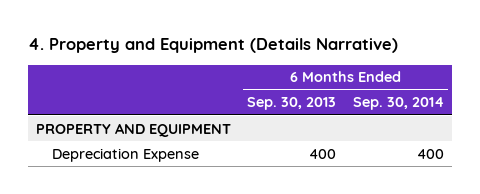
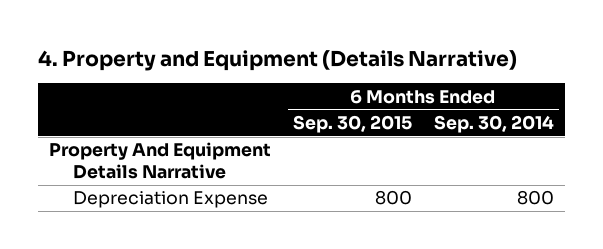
- | 6 Months Ended Sep. 30, 2013 | 6 Months Ended Sep. 30, 2014
+ | 6 Months Ended Sep. 30, 2015 | 6 Months Ended Sep. 30, 2014
- PROPERTY AND EQUIPMENT
- Depreciation Expense | 400 | 400
+ Property And Equipment Details Narrative
+ Depreciation Expense | 800 | 800

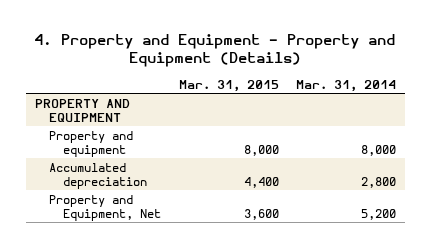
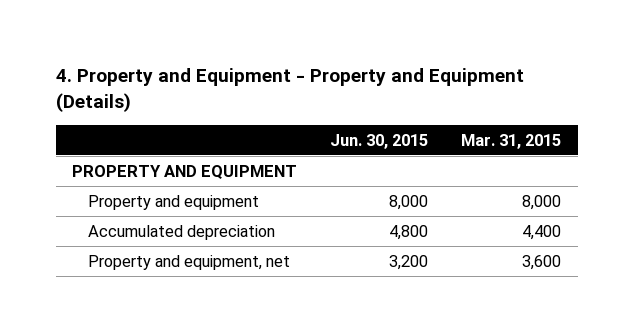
- | Mar. 31, 2015 | Mar. 31, 2014
+ | Jun. 30, 2015 | Mar. 31, 2015
- Property and Equipment, Net | 3,600 | 5,200
+ Property and equipment, net | 3,200 | 3,600

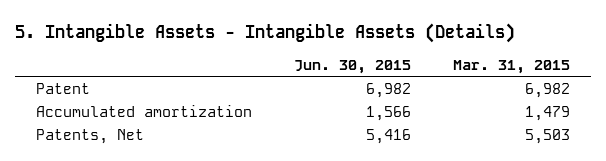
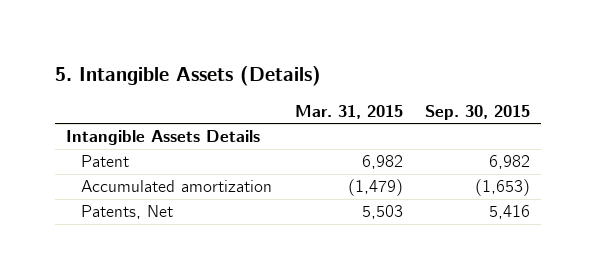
- 5. Intangible Assets - Intangible Assets (Details)
+ 5. Intangible Assets (Details)
- | Jun. 30, 2015 | Mar. 31, 2015
+ | Mar. 31, 2015 | Sep. 30, 2015
+ Intangible Assets Details
- Accumulated amortization | 1,566 | 1,479
+ Accumulated amortization | (1,479) | (1,653)

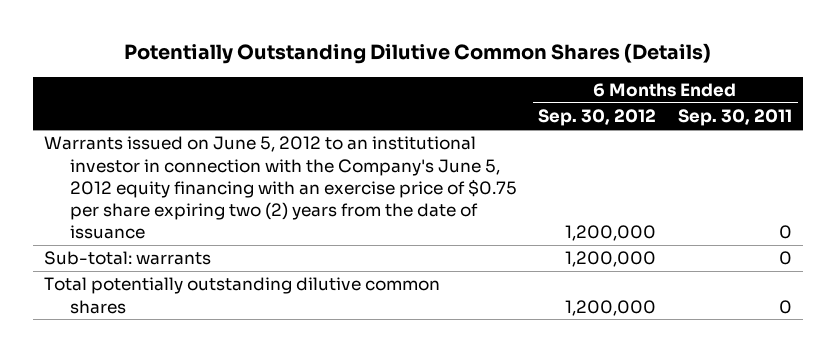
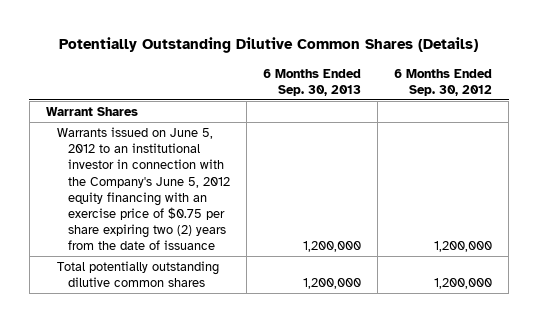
- | 6 Months Ended Sep. 30, 2012 | 6 Months Ended Sep. 30, 2011
+ | 6 Months Ended Sep. 30, 2013 | 6 Months Ended Sep. 30, 2012
+ Warrant Shares
- Sub-total: warrants | 1,200,000 | 0

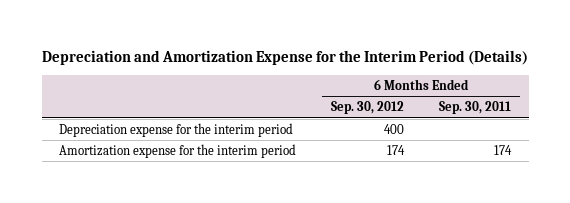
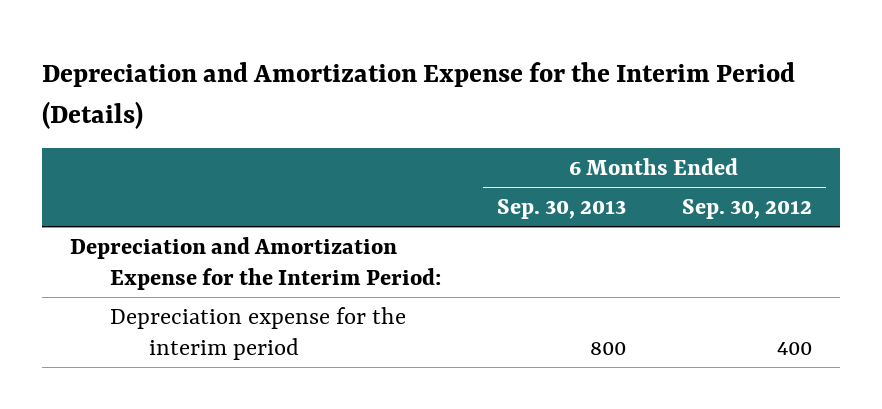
- | 6 Months Ended Sep. 30, 2012 | 6 Months Ended Sep. 30, 2011
+ | 6 Months Ended Sep. 30, 2013 | 6 Months Ended Sep. 30, 2012
+ Depreciation and Amortization Expense for the Interim Period:
- Amortization expense for the interim period | 174 | 174

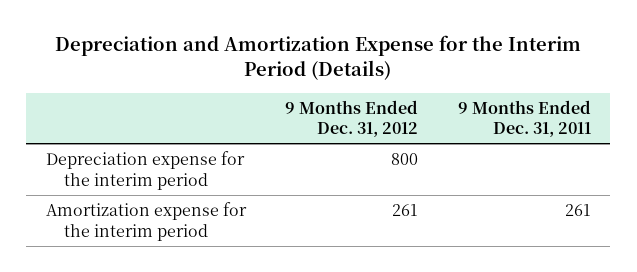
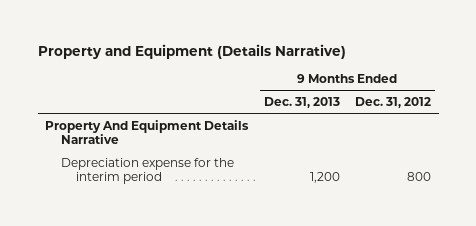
- Depreciation and Amortization Expense for the Interim Period (Details)
+ Property and Equipment (Details Narrative)
- | 9 Months Ended Dec. 31, 2012 | 9 Months Ended Dec. 31, 2011
+ | 9 Months Ended Dec. 31, 2013 | 9 Months Ended Dec. 31, 2012
+ Property And Equipment Details Narrative
- Amortization expense for the interim period | 261 | 261

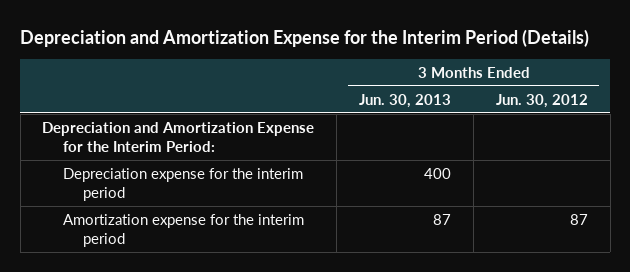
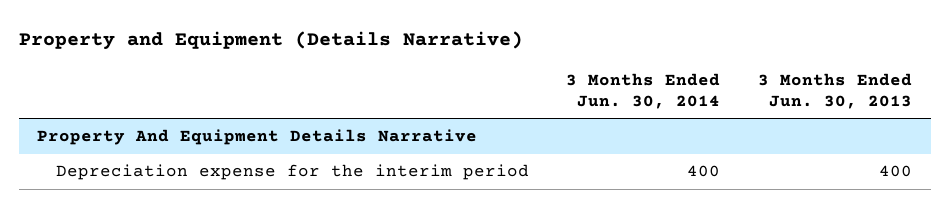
- Depreciation and Amortization Expense for the Interim Period (Details)
+ Property and Equipment (Details Narrative)
- | 3 Months Ended Jun. 30, 2013 | 3 Months Ended Jun. 30, 2012
+ | 3 Months Ended Jun. 30, 2014 | 3 Months Ended Jun. 30, 2013
- Depreciation and Amortization Expense for the Interim Period:
+ Property And Equipment Details Narrative
- Amortization expense for the interim period | 87 | 87

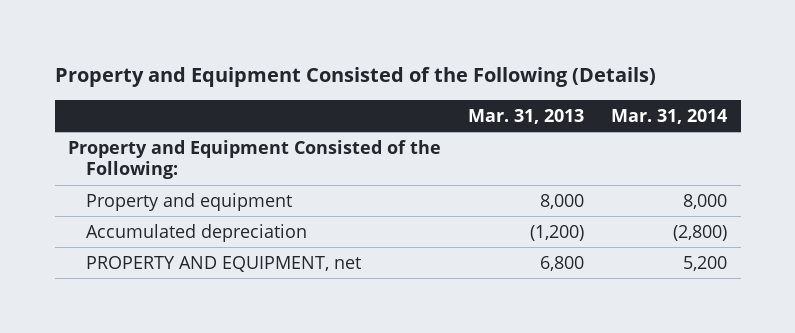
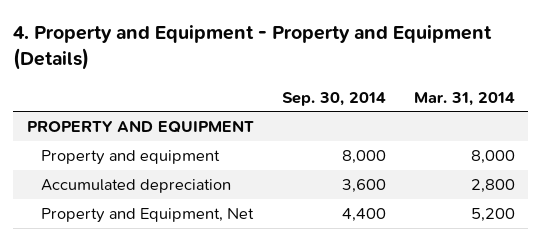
- Property and Equipment Consisted of the Following (Details)
+ 4. Property and Equipment - Property and Equipment (Details)
- | Mar. 31, 2013 | Mar. 31, 2014
+ | Sep. 30, 2014 | Mar. 31, 2014
- Property and Equipment Consisted of the Following:
+ PROPERTY AND EQUIPMENT
- Accumulated depreciation | (1,200) | (2,800)
- PROPERTY AND EQUIPMENT, net | 6,800 | 5,200
+ Accumulated depreciation | 3,600 | 2,800
+ Property and Equipment, Net | 4,400 | 5,200

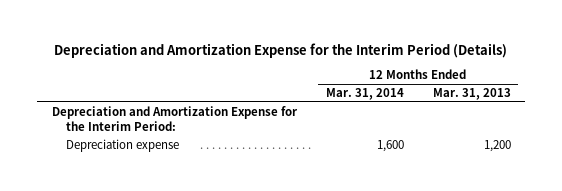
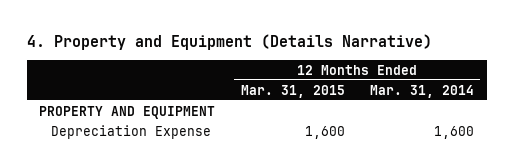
- Depreciation and Amortization Expense for the Interim Period (Details)
+ 4. Property and Equipment (Details Narrative)
- | 12 Months Ended Mar. 31, 2014 | 12 Months Ended Mar. 31, 2013
+ | 12 Months Ended Mar. 31, 2015 | 12 Months Ended Mar. 31, 2014
- Depreciation and Amortization Expense for the Interim Period:
- Depreciation expense | 1,600 | 1,200
+ PROPERTY AND EQUIPMENT
+ Depreciation Expense | 1,600 | 1,600

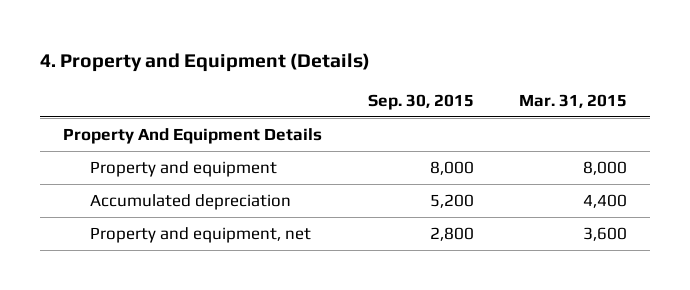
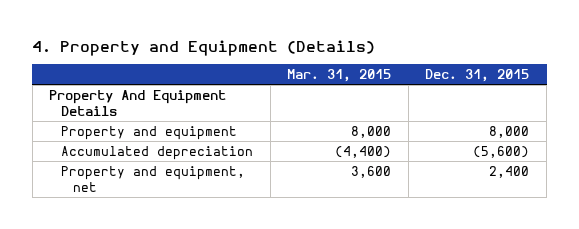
- | Sep. 30, 2015 | Mar. 31, 2015
+ | Mar. 31, 2015 | Dec. 31, 2015
- Accumulated depreciation | 5,200 | 4,400
+ Accumulated depreciation | (4,400) | (5,600)

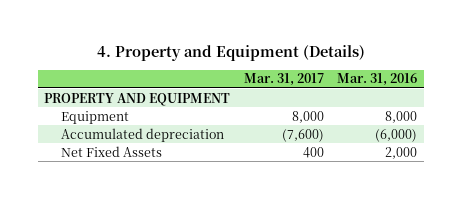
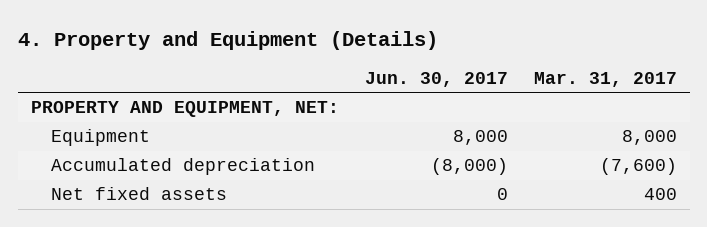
- | Mar. 31, 2017 | Mar. 31, 2016
+ | Jun. 30, 2017 | Mar. 31, 2017
- PROPERTY AND EQUIPMENT
+ PROPERTY AND EQUIPMENT, NET:
- Net Fixed Assets | 400 | 2,000
+ Net fixed assets | 0 | 400

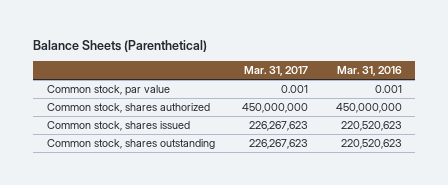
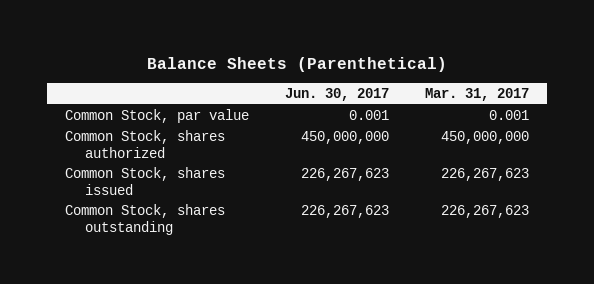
- | Mar. 31, 2017 | Mar. 31, 2016
+ | Jun. 30, 2017 | Mar. 31, 2017
- Common stock, par value | 0.001 | 0.001
- Common stock, shares authorized | 450,000,000 | 450,000,000
- Common stock, shares issued | 226,267,623 | 220,520,623
- Common stock, shares outstanding | 226,267,623 | 220,520,623
+ Common Stock, par value | 0.001 | 0.001
+ Common Stock, shares authorized | 450,000,000 | 450,000,000
+ Common Stock, shares issued | 226,267,623 | 226,267,623
+ Common Stock, shares outstanding | 226,267,623 | 226,267,623

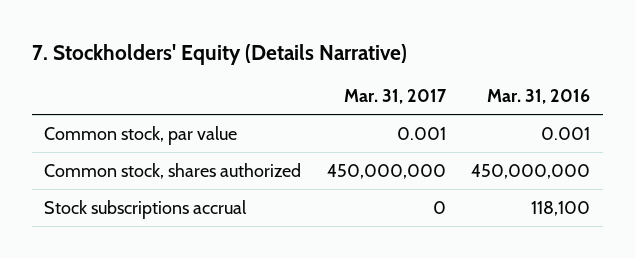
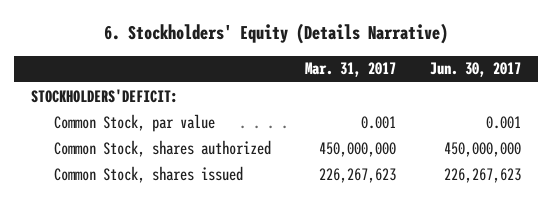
- 7. Stockholders' Equity (Details Narrative)
+ 6. Stockholders' Equity (Details Narrative)
- | Mar. 31, 2017 | Mar. 31, 2016
+ | Mar. 31, 2017 | Jun. 30, 2017
- Common stock, par value | 0.001 | 0.001
- Common stock, shares authorized | 450,000,000 | 450,000,000
- Stock subscriptions accrual | 0 | 118,100
+ STOCKHOLDERS'DEFICIT:
+ Common Stock, par value | 0.001 | 0.001
+ Common Stock, shares authorized | 450,000,000 | 450,000,000
+ Common Stock, shares issued | 226,267,623 | 226,267,623

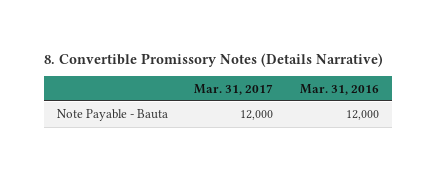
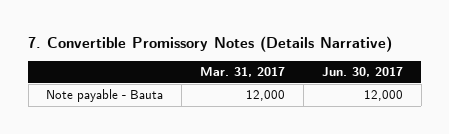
- 8. Convertible Promissory Notes (Details Narrative)
+ 7. Convertible Promissory Notes (Details Narrative)
- | Mar. 31, 2017 | Mar. 31, 2016
+ | Mar. 31, 2017 | Jun. 30, 2017
- Note Payable - Bauta | 12,000 | 12,000
+ Note payable - Bauta | 12,000 | 12,000

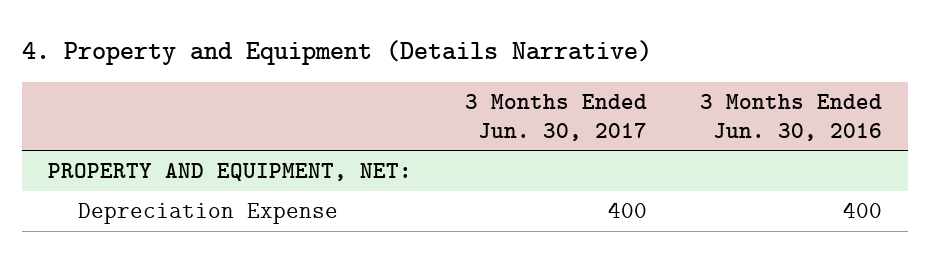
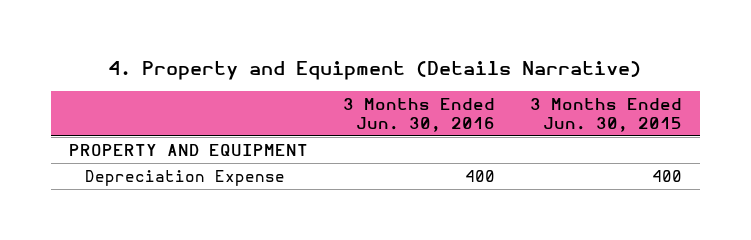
- | 3 Months Ended Jun. 30, 2017 | 3 Months Ended Jun. 30, 2016
+ | 3 Months Ended Jun. 30, 2016 | 3 Months Ended Jun. 30, 2015
- PROPERTY AND EQUIPMENT, NET:
+ PROPERTY AND EQUIPMENT

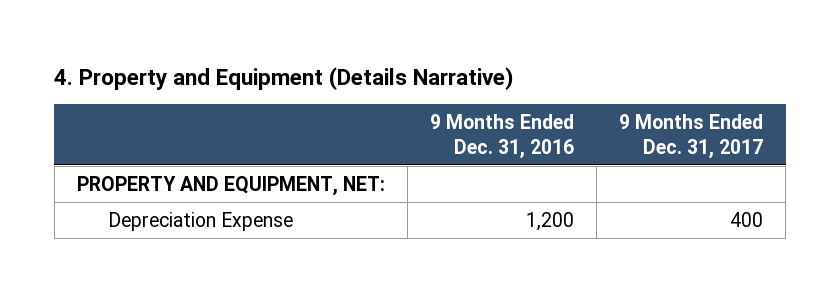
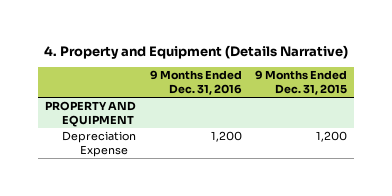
- | 9 Months Ended Dec. 31, 2016 | 9 Months Ended Dec. 31, 2017
+ | 9 Months Ended Dec. 31, 2016 | 9 Months Ended Dec. 31, 2015
- PROPERTY AND EQUIPMENT, NET:
+ PROPERTY AND EQUIPMENT

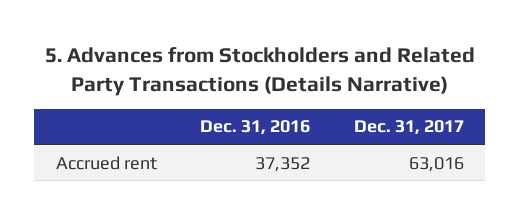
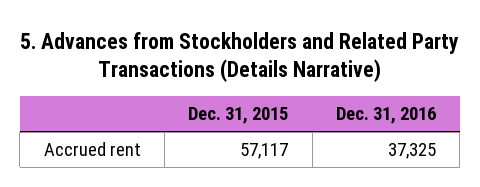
- | Dec. 31, 2016 | Dec. 31, 2017
+ | Dec. 31, 2015 | Dec. 31, 2016
- Accrued rent | 37,352 | 63,016
+ Accrued rent | 57,117 | 37,325

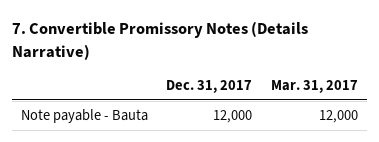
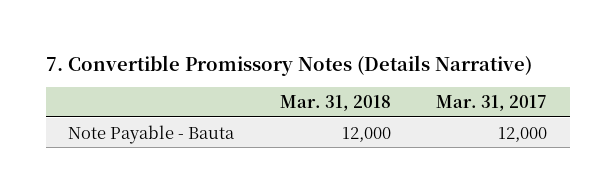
- | Dec. 31, 2017 | Mar. 31, 2017
+ | Mar. 31, 2018 | Mar. 31, 2017
- Note payable - Bauta | 12,000 | 12,000
+ Note Payable - Bauta | 12,000 | 12,000

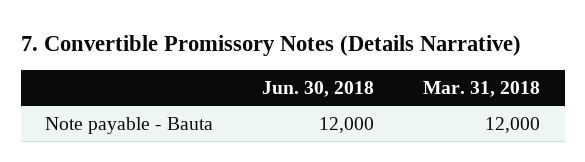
- | Mar. 31, 2018 | Mar. 31, 2017
+ | Jun. 30, 2018 | Mar. 31, 2018
- Note Payable - Bauta | 12,000 | 12,000
+ Note payable - Bauta | 12,000 | 12,000

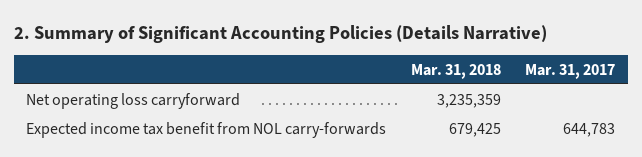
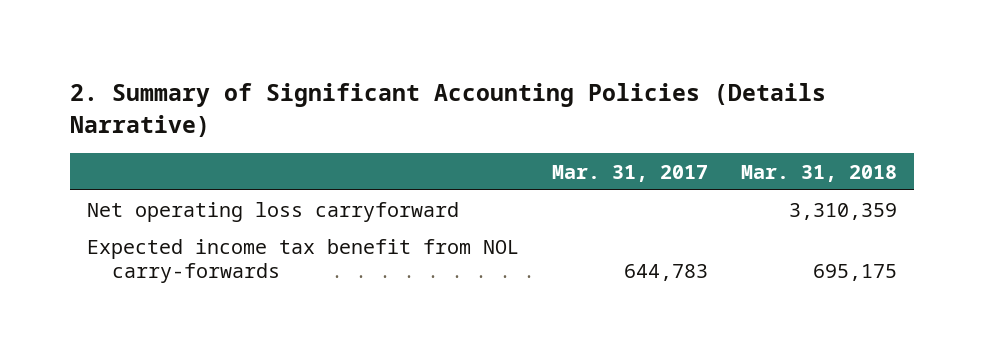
- | Mar. 31, 2018 | Mar. 31, 2017
+ | Mar. 31, 2017 | Mar. 31, 2018
- Net operating loss carryforward | 3,235,359 |
- Expected income tax benefit from NOL carry-forwards | 679,425 | 644,783
+ Net operating loss carryforward | | 3,310,359
+ Expected income tax benefit from NOL carry-forwards | 644,783 | 695,175

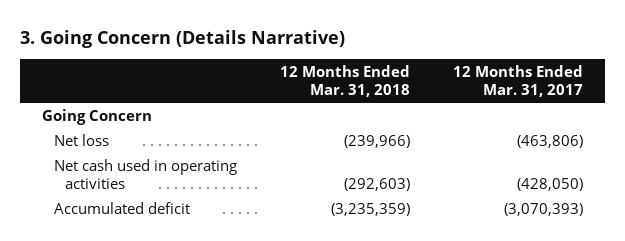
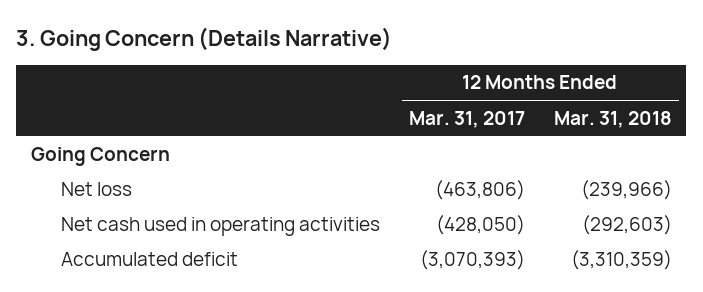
- | 12 Months Ended Mar. 31, 2018 | 12 Months Ended Mar. 31, 2017
+ | 12 Months Ended Mar. 31, 2017 | 12 Months Ended Mar. 31, 2018
- Accumulated deficit | (3,235,359) | (3,070,393)
+ Accumulated deficit | (3,070,393) | (3,310,359)

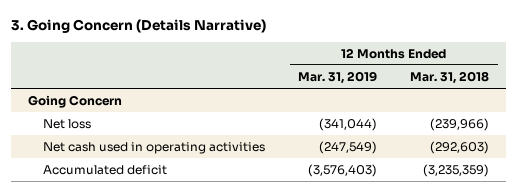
- | 12 Months Ended Mar. 31, 2017 | 12 Months Ended Mar. 31, 2018
+ | 12 Months Ended Mar. 31, 2019 | 12 Months Ended Mar. 31, 2018
- Accumulated deficit | (3,070,393) | (3,310,359)
+ Accumulated deficit | (3,576,403) | (3,235,359)

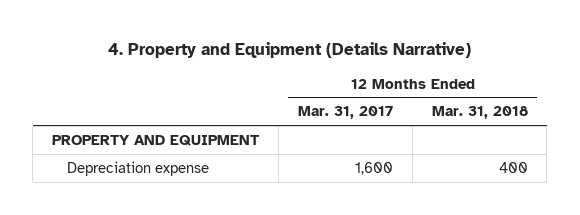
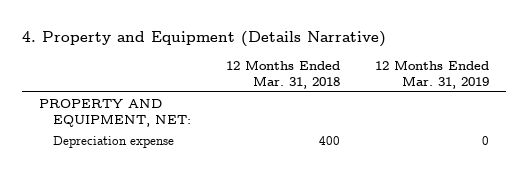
- | 12 Months Ended Mar. 31, 2017 | 12 Months Ended Mar. 31, 2018
+ | 12 Months Ended Mar. 31, 2018 | 12 Months Ended Mar. 31, 2019
- PROPERTY AND EQUIPMENT
+ PROPERTY AND EQUIPMENT, NET:

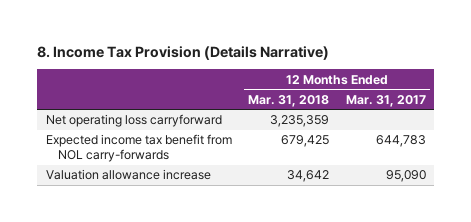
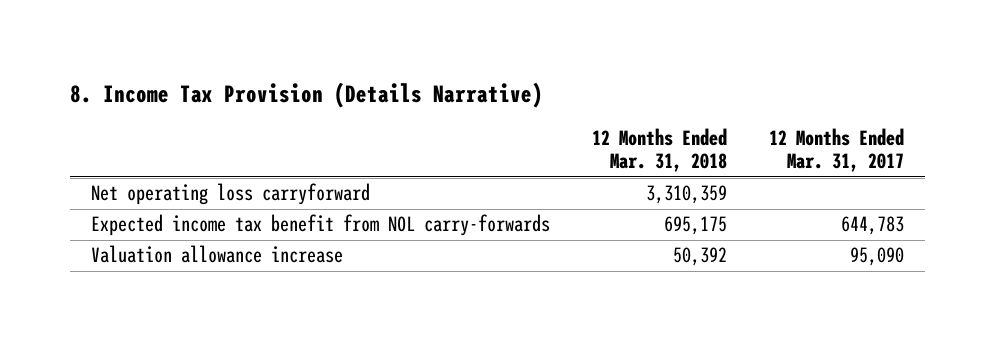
- Net operating loss carryforward | 3,235,359 |
- Expected income tax benefit from NOL carry-forwards | 679,425 | 644,783
- Valuation allowance increase | 34,642 | 95,090
+ Net operating loss carryforward | 3,310,359 |
+ Expected income tax benefit from NOL carry-forwards | 695,175 | 644,783
+ Valuation allowance increase | 50,392 | 95,090

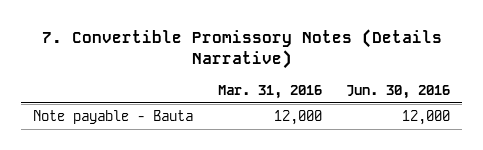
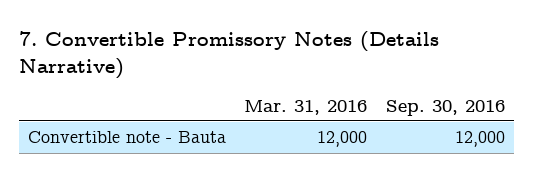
- | Mar. 31, 2016 | Jun. 30, 2016
+ | Mar. 31, 2016 | Sep. 30, 2016
- Note payable - Bauta | 12,000 | 12,000
+ Convertible note - Bauta | 12,000 | 12,000

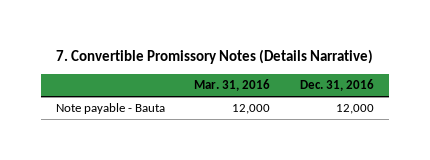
- | Mar. 31, 2016 | Sep. 30, 2016
+ | Mar. 31, 2016 | Dec. 31, 2016
- Convertible note - Bauta | 12,000 | 12,000
+ Note payable - Bauta | 12,000 | 12,000

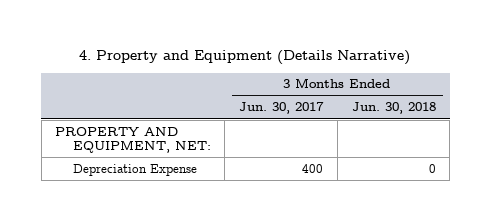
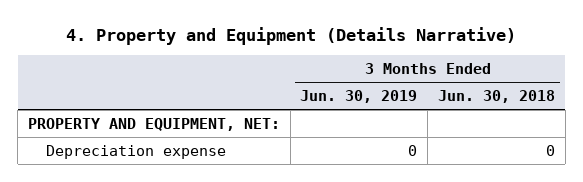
- | 3 Months Ended Jun. 30, 2017 | 3 Months Ended Jun. 30, 2018
+ | 3 Months Ended Jun. 30, 2019 | 3 Months Ended Jun. 30, 2018
- Depreciation Expense | 400 | 0
+ Depreciation expense | 0 | 0

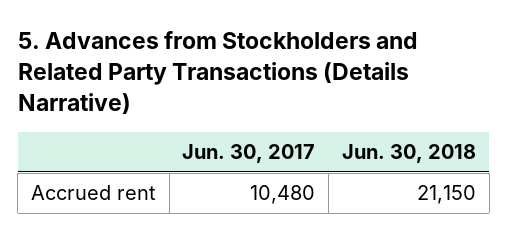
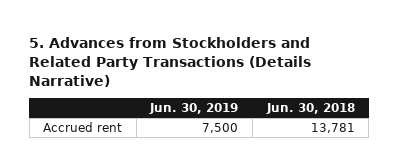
- | Jun. 30, 2017 | Jun. 30, 2018
+ | Jun. 30, 2019 | Jun. 30, 2018
- Accrued rent | 10,480 | 21,150
+ Accrued rent | 7,500 | 13,781

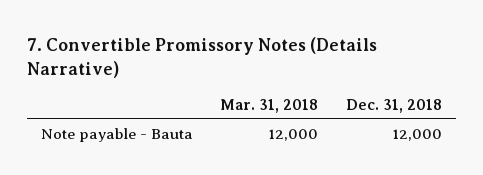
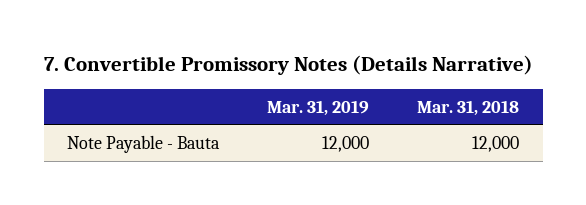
- | Mar. 31, 2018 | Dec. 31, 2018
+ | Mar. 31, 2019 | Mar. 31, 2018
- Note payable - Bauta | 12,000 | 12,000
+ Note Payable - Bauta | 12,000 | 12,000

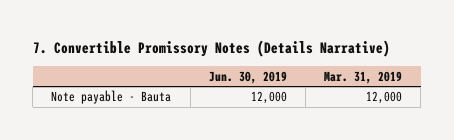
- | Mar. 31, 2019 | Mar. 31, 2018
+ | Jun. 30, 2019 | Mar. 31, 2019
- Note Payable - Bauta | 12,000 | 12,000
+ Note payable - Bauta | 12,000 | 12,000

